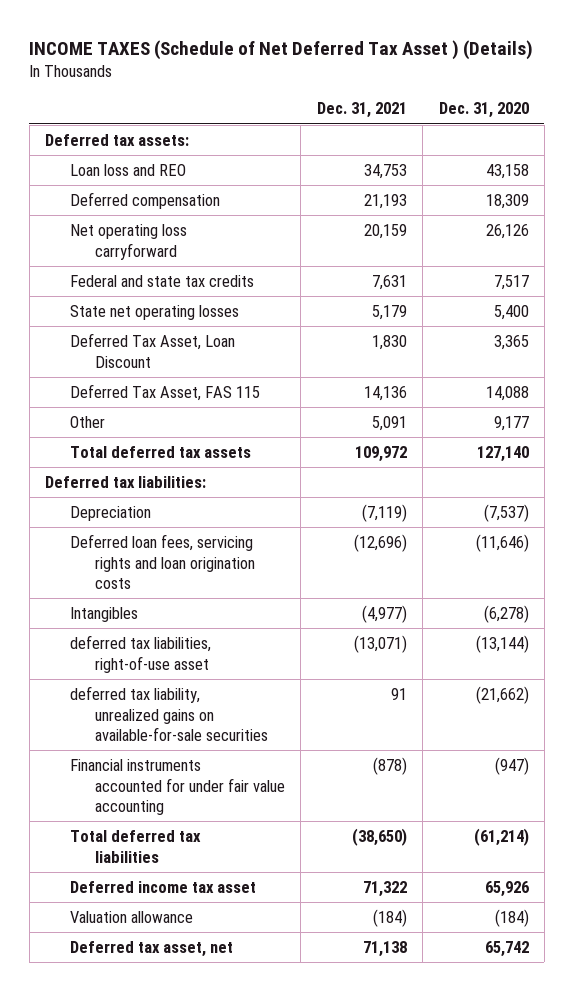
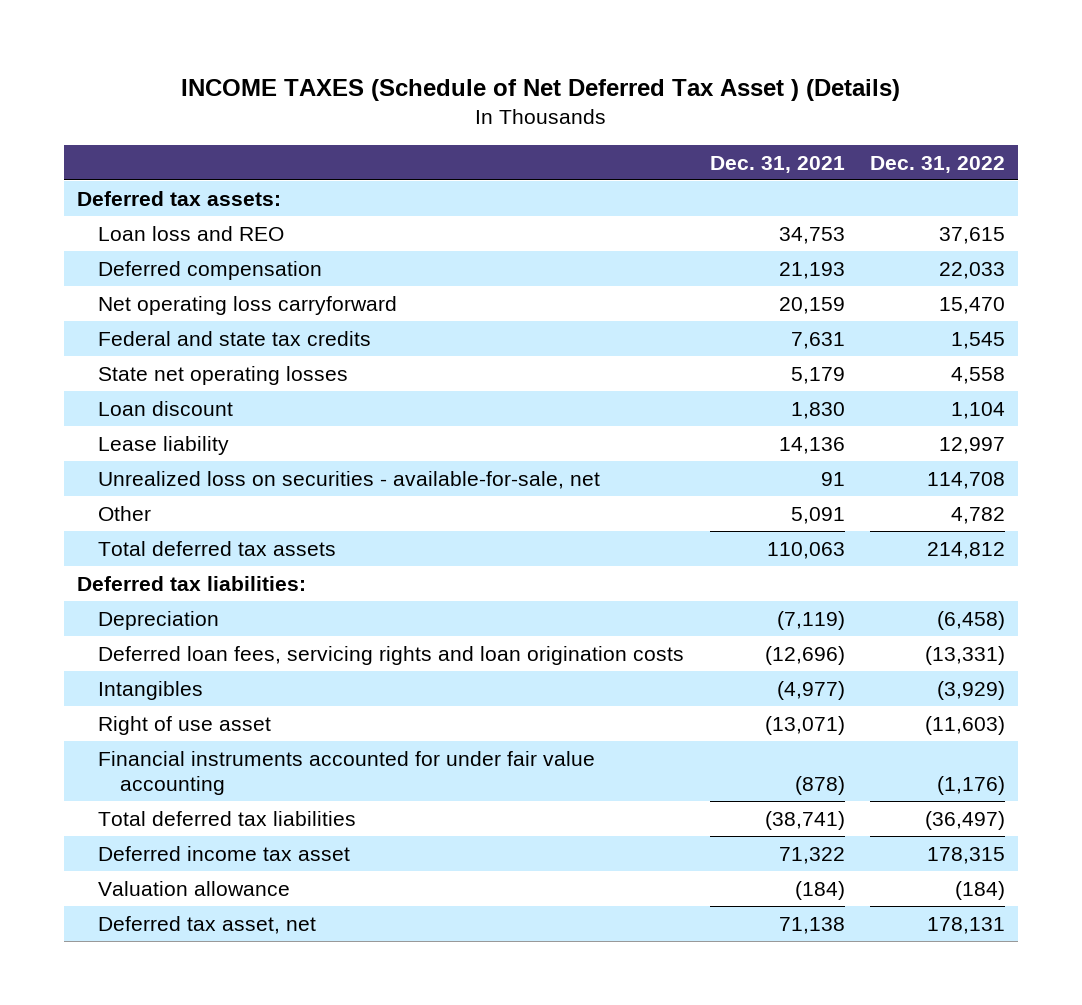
- | Dec. 31, 2021 | Dec. 31, 2020
+ | Dec. 31, 2021 | Dec. 31, 2022
- Deferred Tax Asset, Loan Discount | 1,830 | 3,365
- Deferred Tax Asset, FAS 115 | 14,136 | 14,088
+ Loan discount | 1,830 | 1,104
+ Lease liability | 14,136 | 12,997
+ Unrealized loss on securities - available-for-sale, net | 91 | 114,708
- Total deferred tax assets | 109,972 | 127,140
+ Total deferred tax assets | 110,063 | 214,812
- deferred tax liabilities, right-of-use asset | (13,071) | (13,144)
- deferred tax liability, unrealized gains on available-for-sale securities | 91 | (21,662)
+ Right of use asset | (13,071) | (11,603)
- Total deferred tax liabilities | (38,650) | (61,214)
+ Total deferred tax liabilities | (38,741) | (36,497)

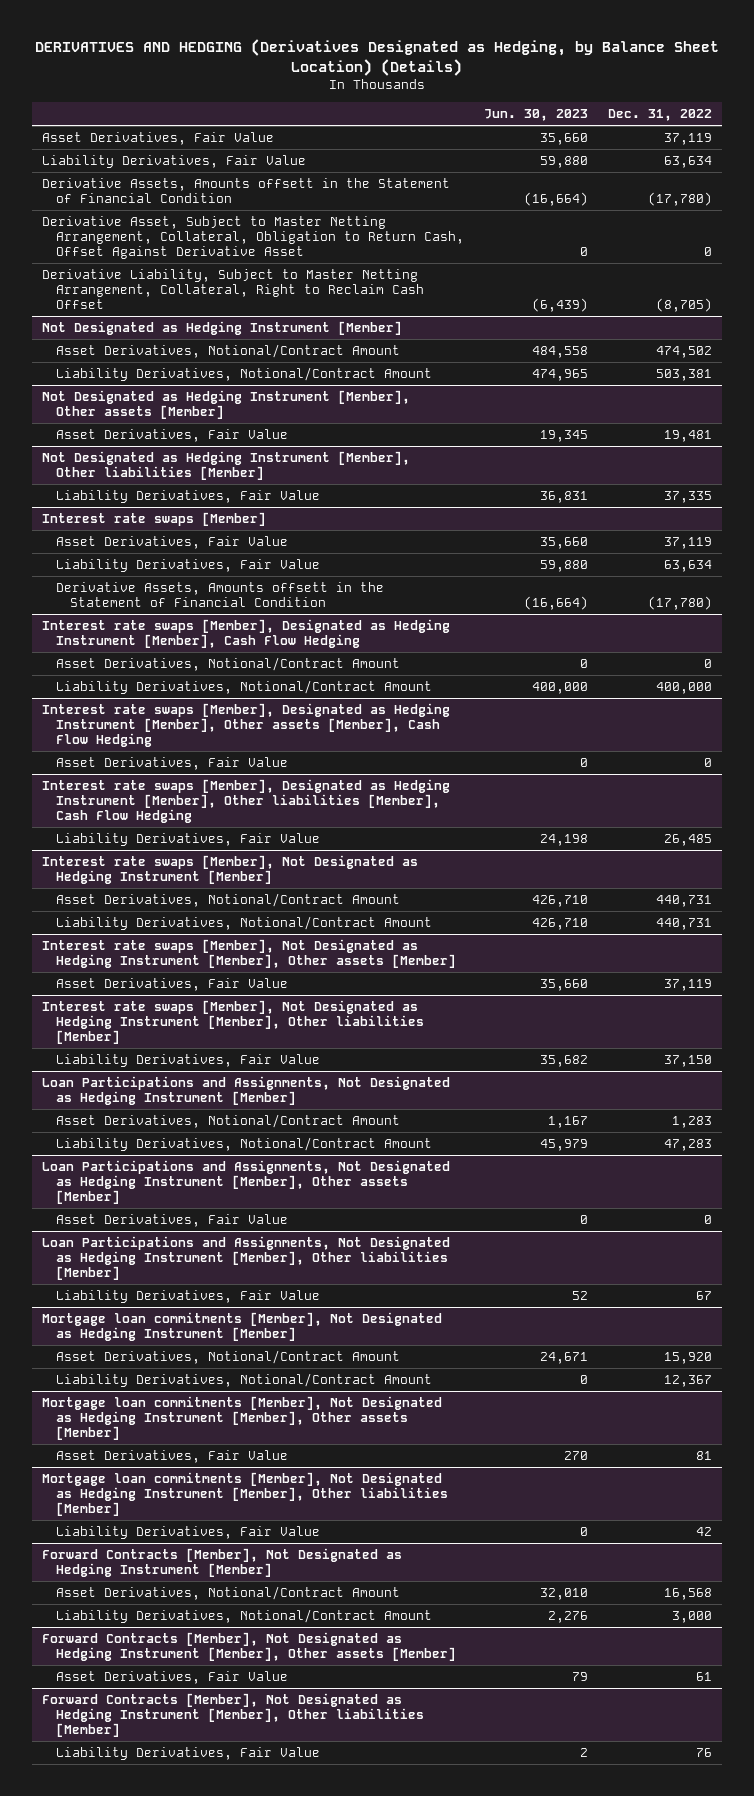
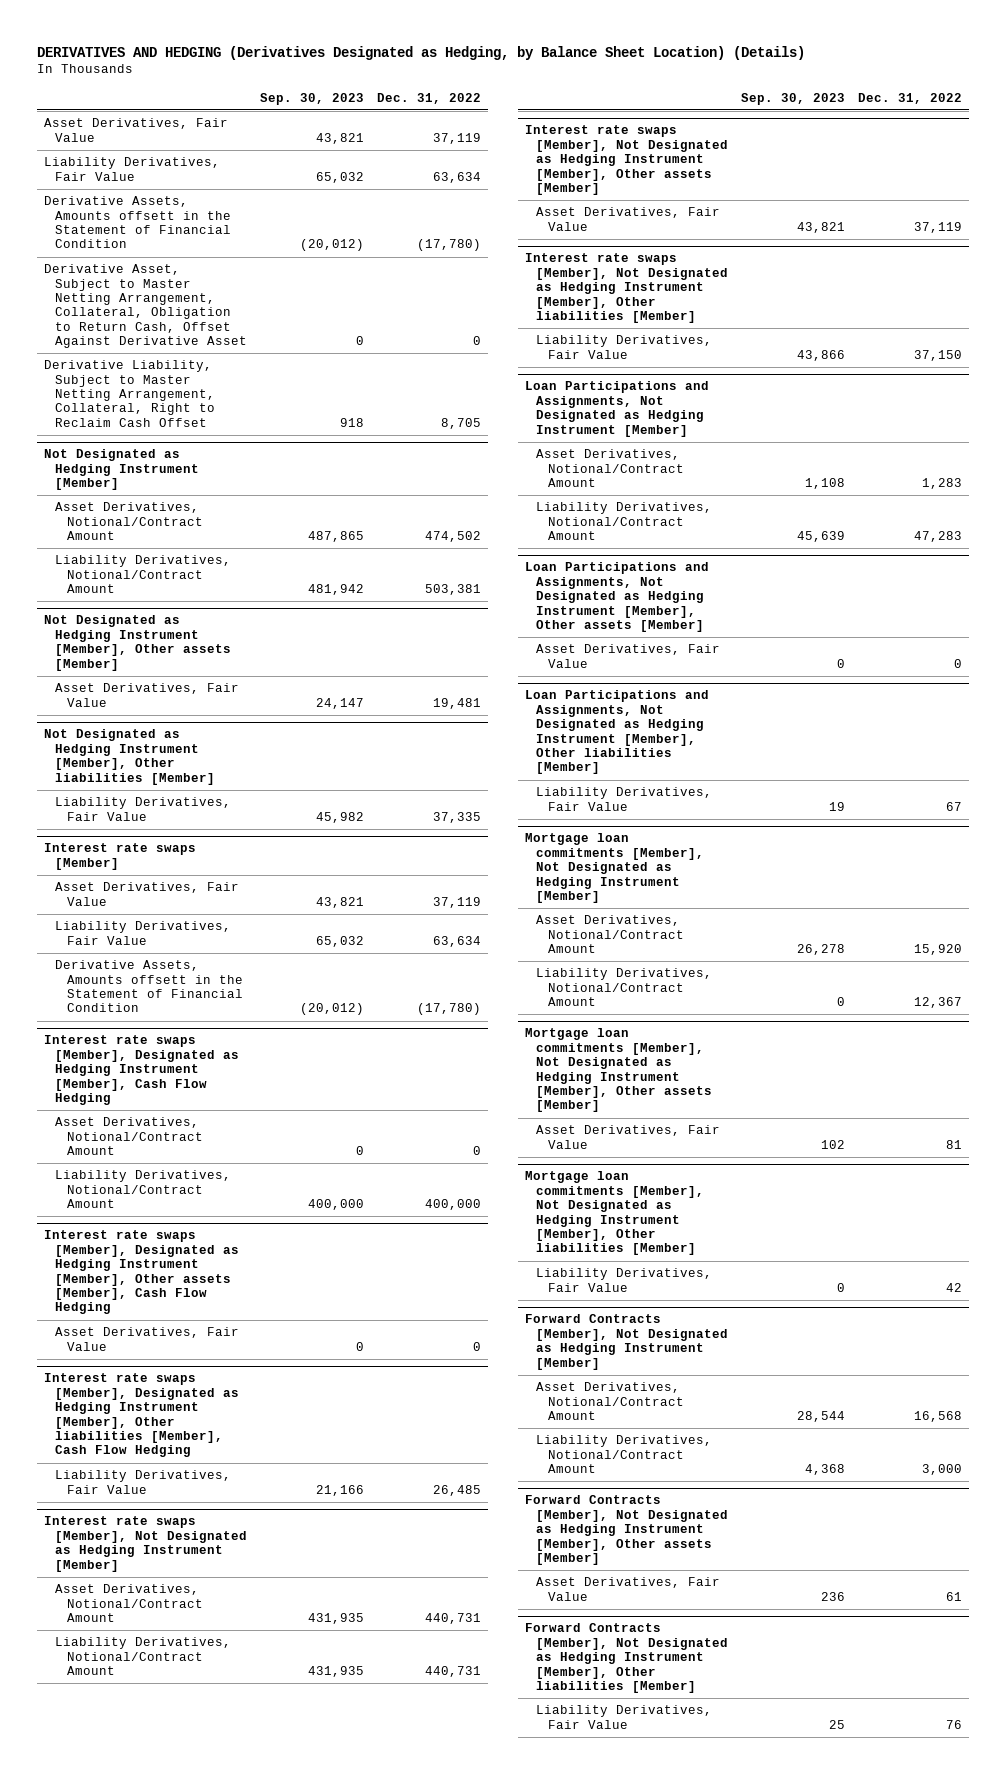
- | Jun. 30, 2023 | Dec. 31, 2022
+ | Sep. 30, 2023 | Dec. 31, 2022
- Derivative Liability, Subject to Master Netting Arrangement, Collateral, Right to Reclaim Cash Offset | (6,439) | (8,705)
+ Derivative Liability, Subject to Master Netting Arrangement, Collateral, Right to Reclaim Cash Offset | 918 | 8,705

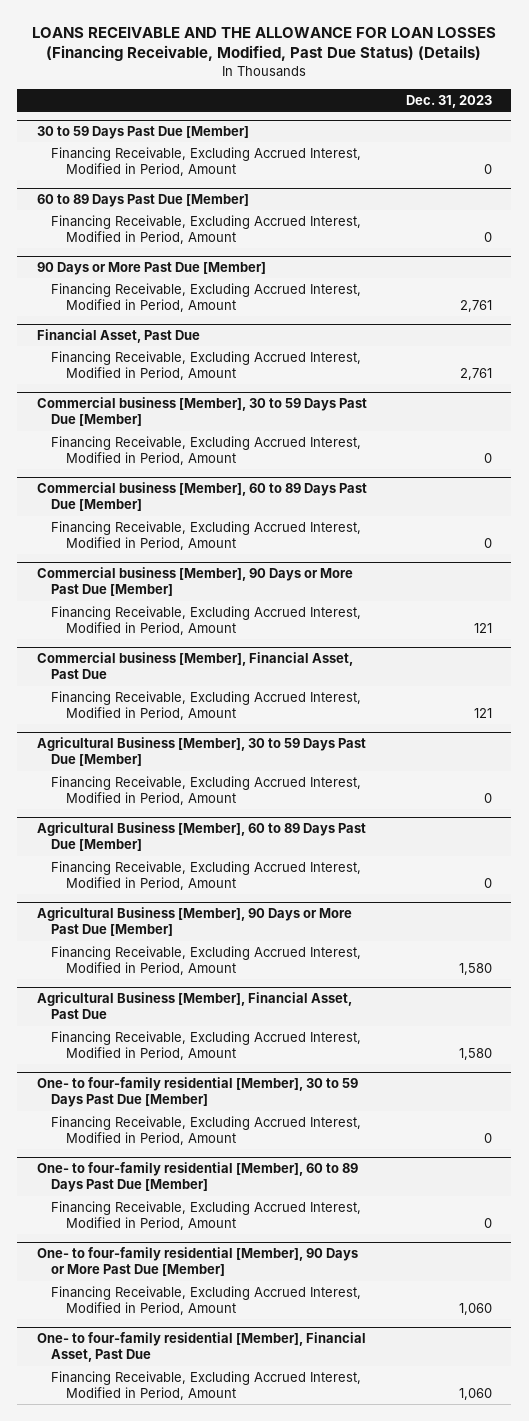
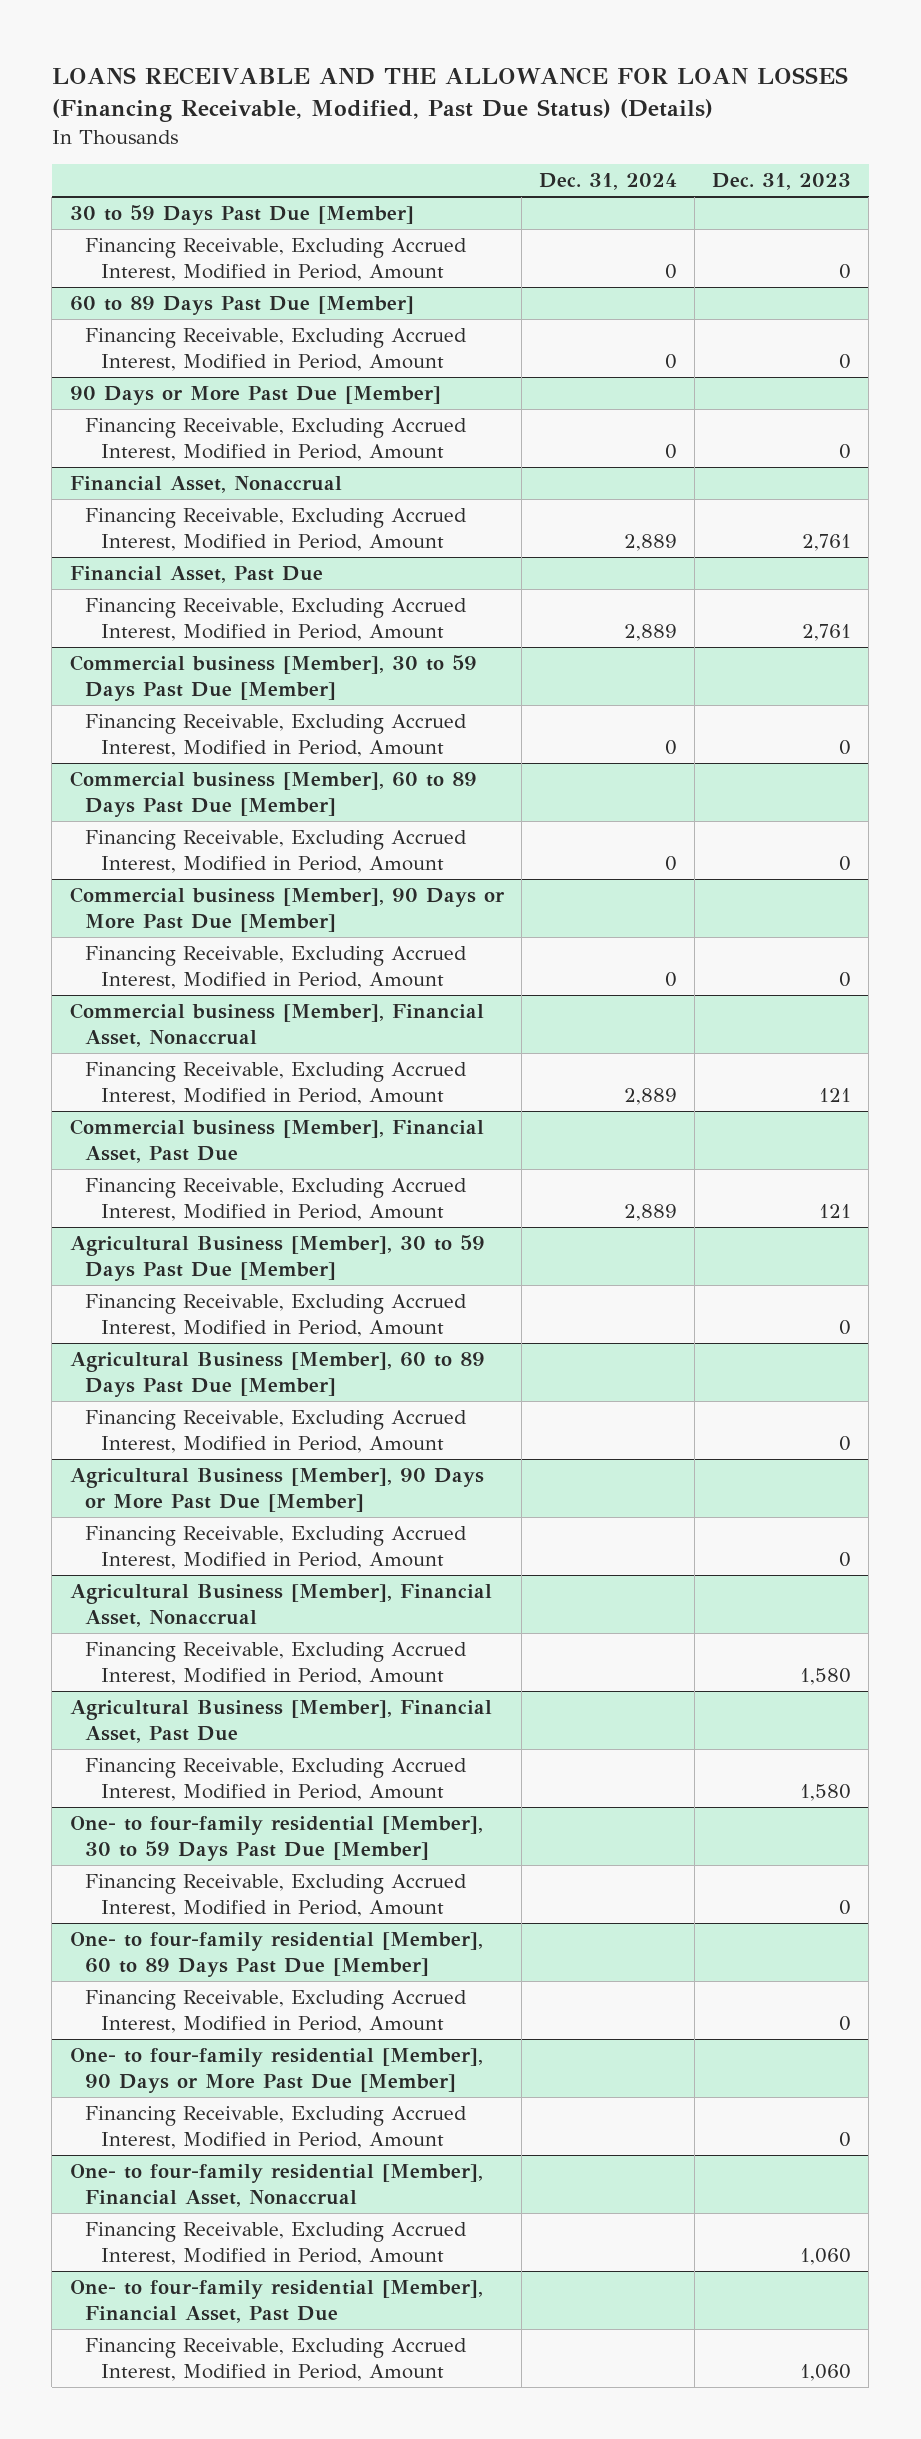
- | Dec. 31, 2023
+ | Dec. 31, 2024 | Dec. 31, 2023
@ 90 Days or More Past Due [Member]
+ Financing Receivable, Excluding Accrued Interest, Modified in Period, Amount | 0 | 0
+ Financial Asset, Nonaccrual
@ Commercial business [Member], 90 Days or More Past Due [Member]
+ Financing Receivable, Excluding Accrued Interest, Modified in Period, Amount | 0 | 0
+ Commercial business [Member], Financial Asset, Nonaccrual
@ Agricultural Business [Member], 90 Days or More Past Due [Member]
+ Financing Receivable, Excluding Accrued Interest, Modified in Period, Amount | | 0
+ Agricultural Business [Member], Financial Asset, Nonaccrual
@ One- to four-family residential [Member], 90 Days or More Past Due [Member]
+ Financing Receivable, Excluding Accrued Interest, Modified in Period, Amount | | 0
+ One- to four-family residential [Member], Financial Asset, Nonaccrual

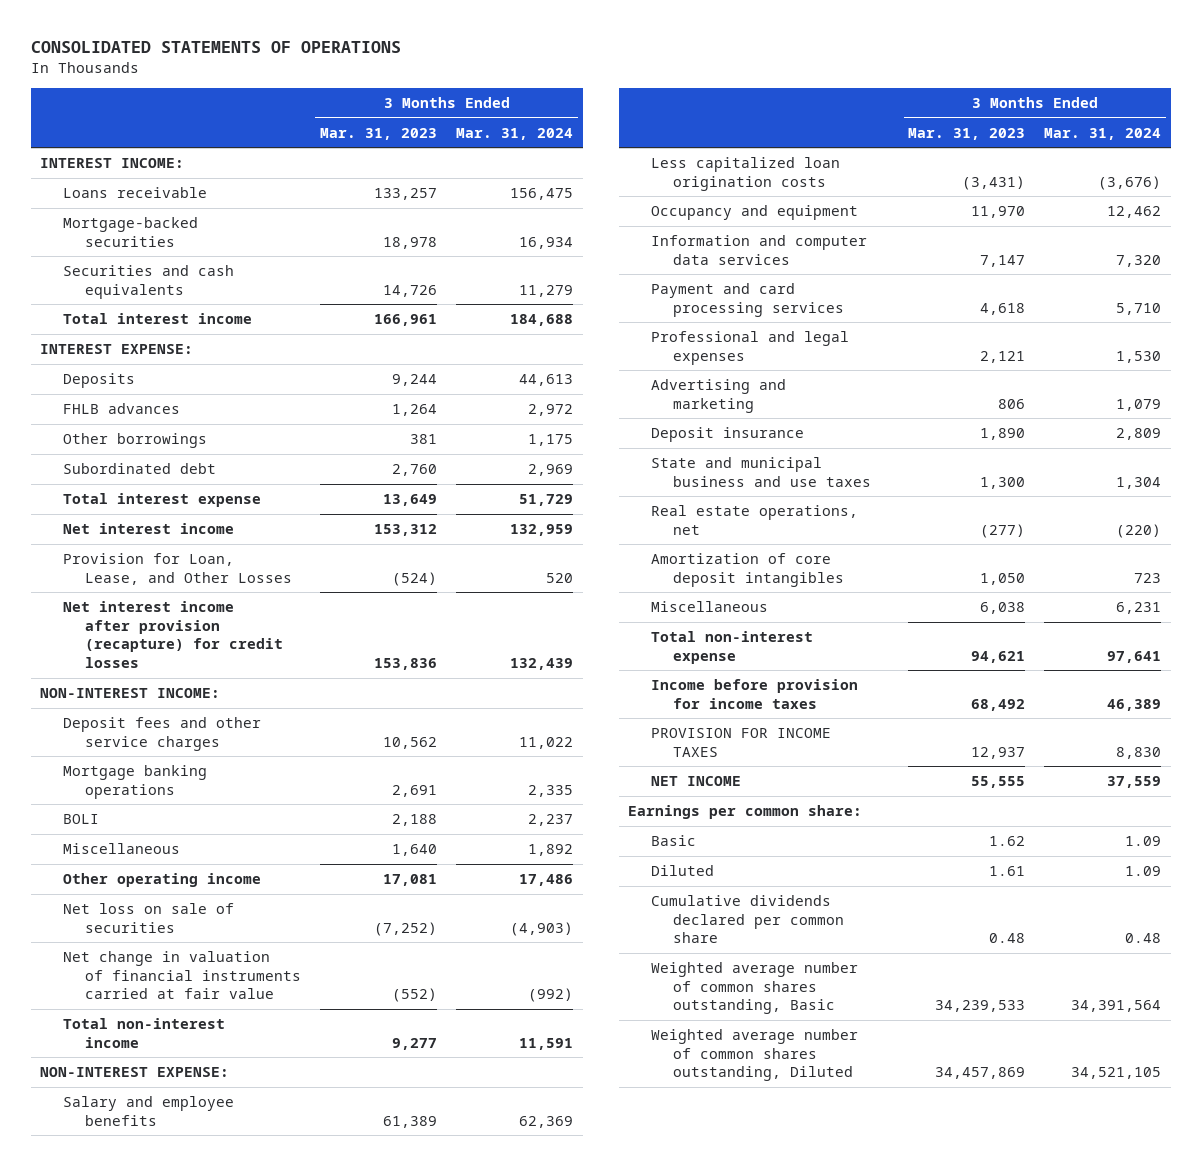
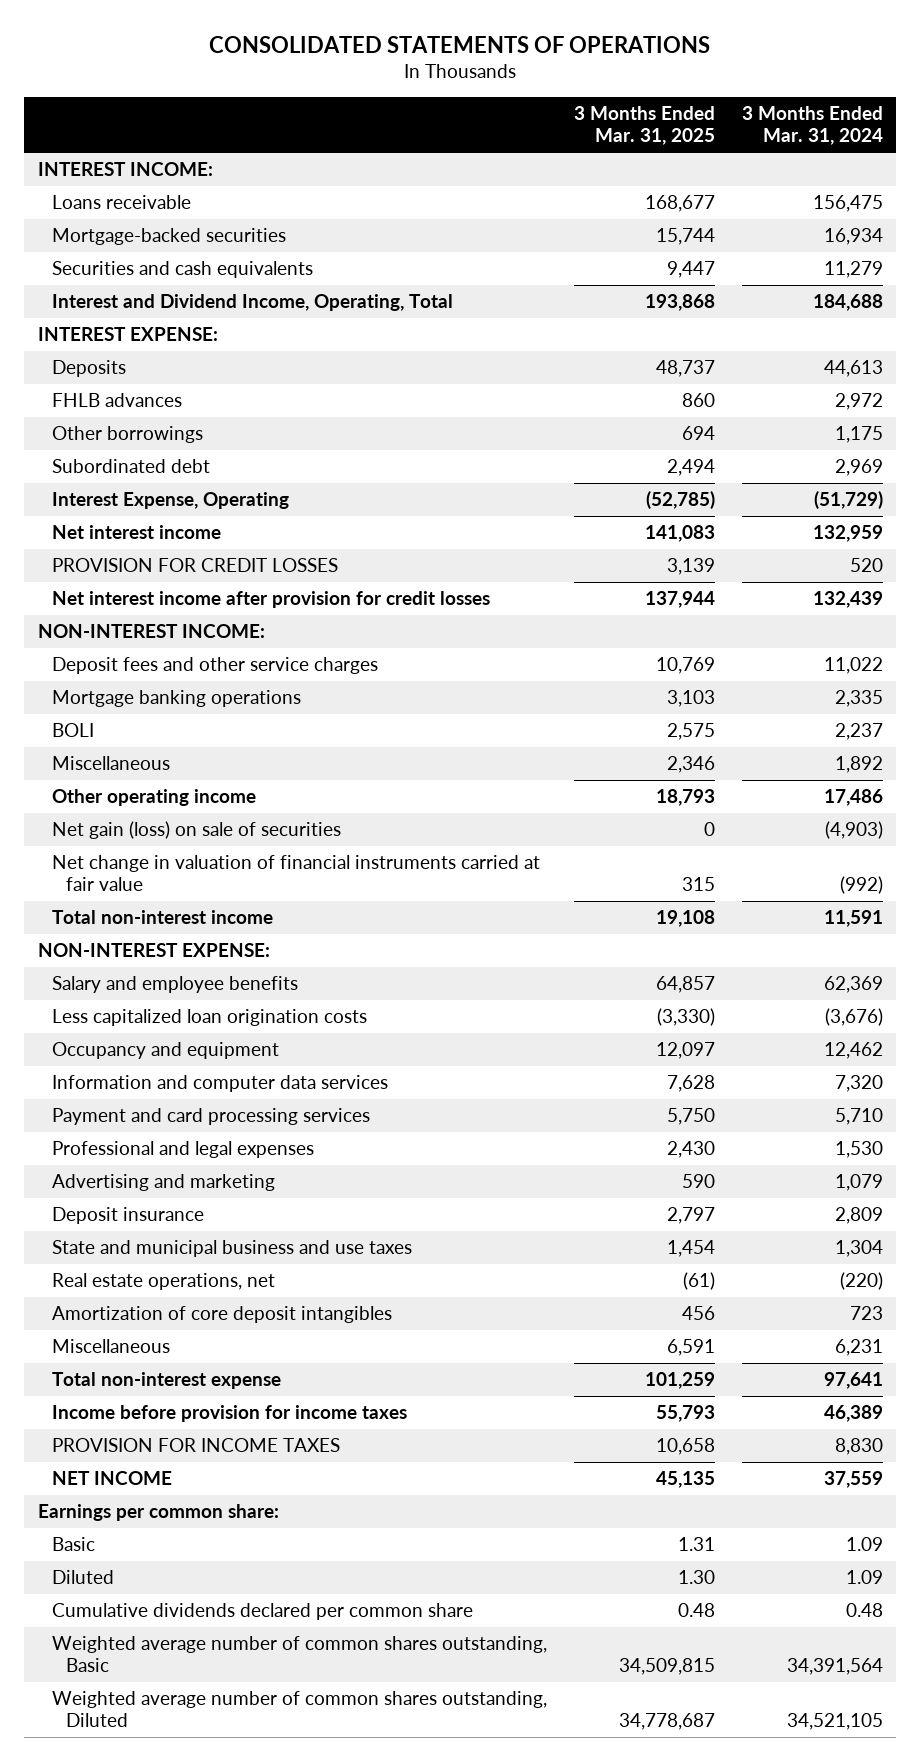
- | 3 Months Ended Mar. 31, 2023 | 3 Months Ended Mar. 31, 2024
+ | 3 Months Ended Mar. 31, 2025 | 3 Months Ended Mar. 31, 2024
- Total interest income | 166,961 | 184,688
+ Interest and Dividend Income, Operating, Total | 193,868 | 184,688
- Total interest expense | 13,649 | 51,729
+ Interest Expense, Operating | (52,785) | (51,729)
- Provision for Loan, Lease, and Other Losses | (524) | 520
- Net interest income after provision (recapture) for credit losses | 153,836 | 132,439
+ PROVISION FOR CREDIT LOSSES | 3,139 | 520
+ Net interest income after provision for credit losses | 137,944 | 132,439
- Net loss on sale of securities | (7,252) | (4,903)
+ Net gain (loss) on sale of securities | 0 | (4,903)

